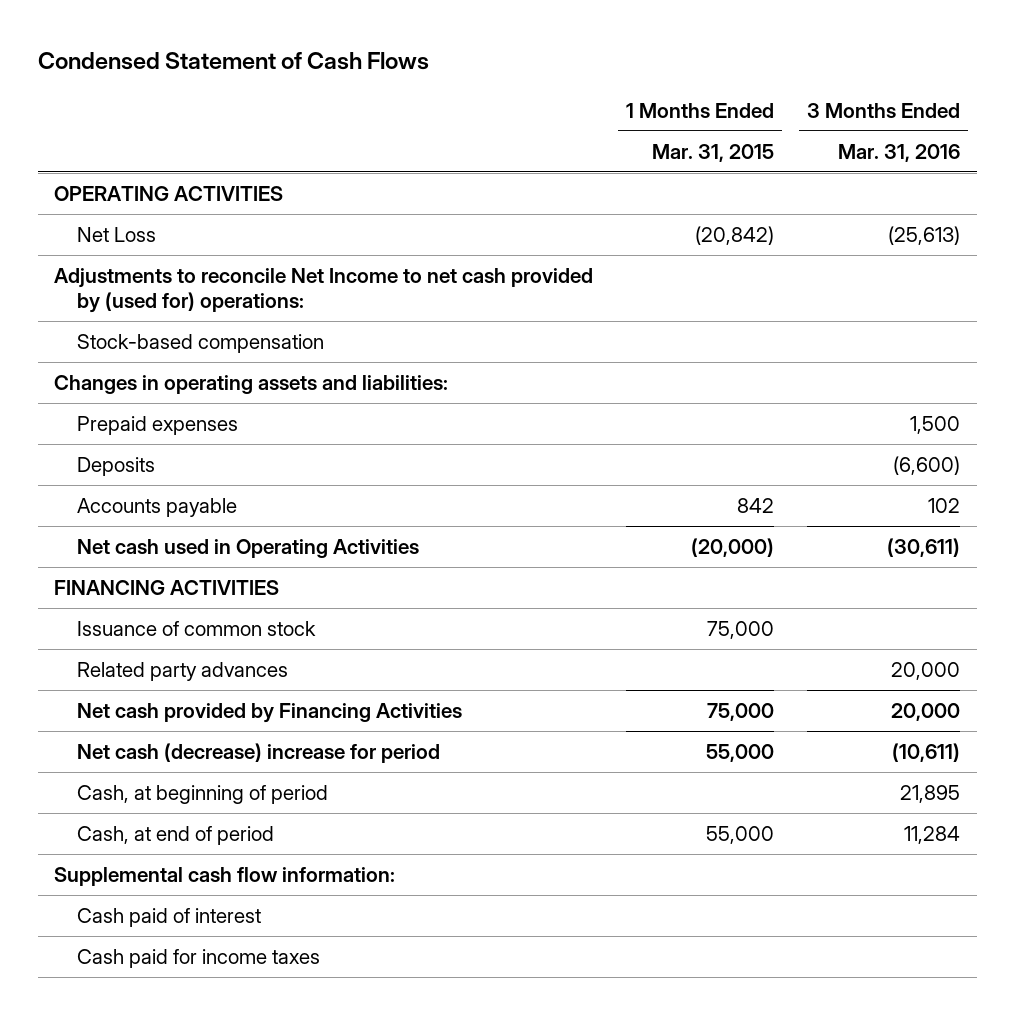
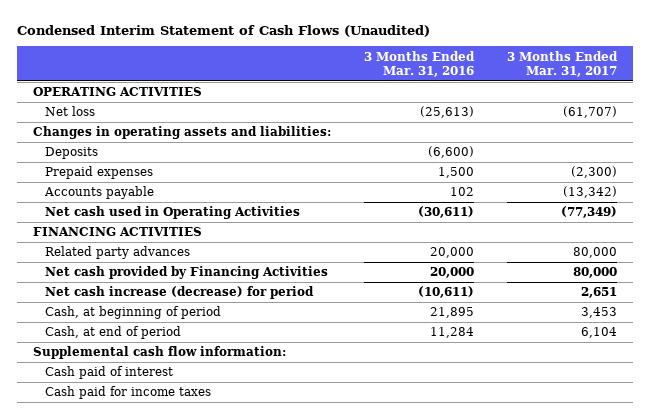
- Condensed Statement of Cash Flows
+ Condensed Interim Statement of Cash Flows (Unaudited)
- | 1 Months Ended Mar. 31, 2015 | 3 Months Ended Mar. 31, 2016
+ | 3 Months Ended Mar. 31, 2016 | 3 Months Ended Mar. 31, 2017
- Net Loss | (20,842) | (25,613)
- Adjustments to reconcile Net Income to net cash provided by (used for) operations:
- Stock-based compensation
+ Net loss | (25,613) | (61,707)
moved down: Prepaid expenses | 1,500 | (2,300)
- Issuance of common stock | 75,000 |
- Net cash (decrease) increase for period | 55,000 | (10,611)
+ Net cash increase (decrease) for period | (10,611) | 2,651

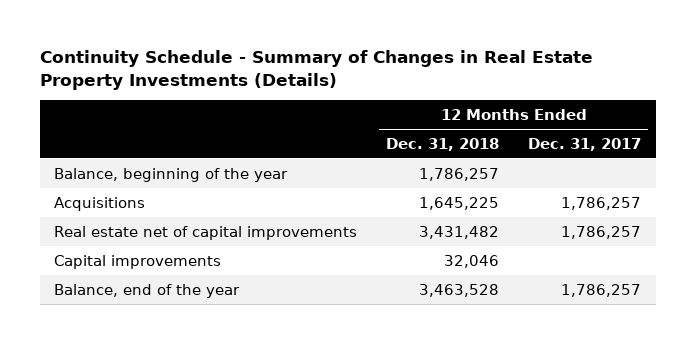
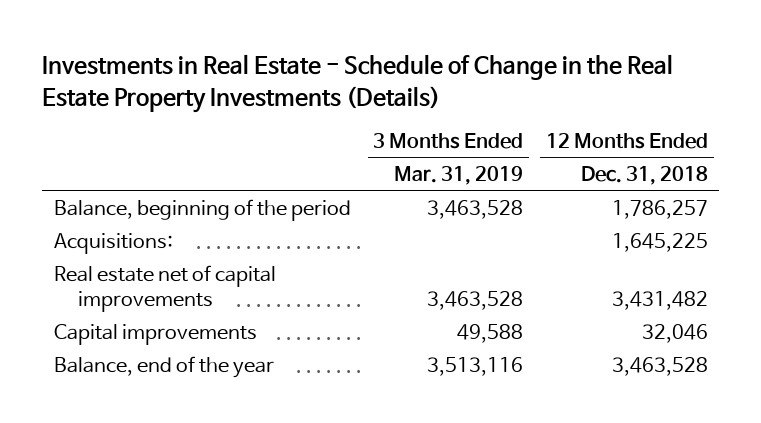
- Continuity Schedule - Summary of Changes in Real Estate Property Investments (Details)
+ Investments in Real Estate - Schedule of Change in the Real Estate Property Investments (Details)
- | 12 Months Ended Dec. 31, 2018 | 12 Months Ended Dec. 31, 2017
+ | 3 Months Ended Mar. 31, 2019 | 12 Months Ended Dec. 31, 2018
- Balance, beginning of the year | 1,786,257 |
- Acquisitions | 1,645,225 | 1,786,257
+ Balance, beginning of the period | 3,463,528 | 1,786,257
+ Acquisitions: | | 1,645,225

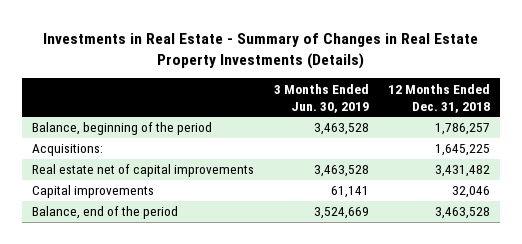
- Investments in Real Estate - Schedule of Change in the Real Estate Property Investments (Details)
+ Investments in Real Estate - Summary of Changes in Real Estate Property Investments (Details)
- | 3 Months Ended Mar. 31, 2019 | 12 Months Ended Dec. 31, 2018
+ | 3 Months Ended Jun. 30, 2019 | 12 Months Ended Dec. 31, 2018
- Balance, end of the year | 3,513,116 | 3,463,528
+ Balance, end of the period | 3,524,669 | 3,463,528

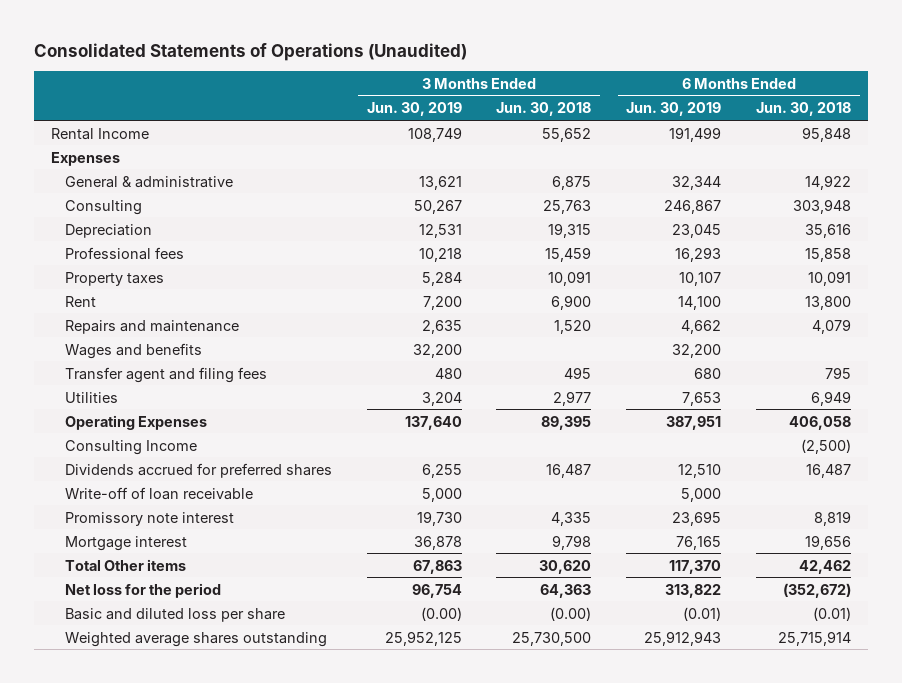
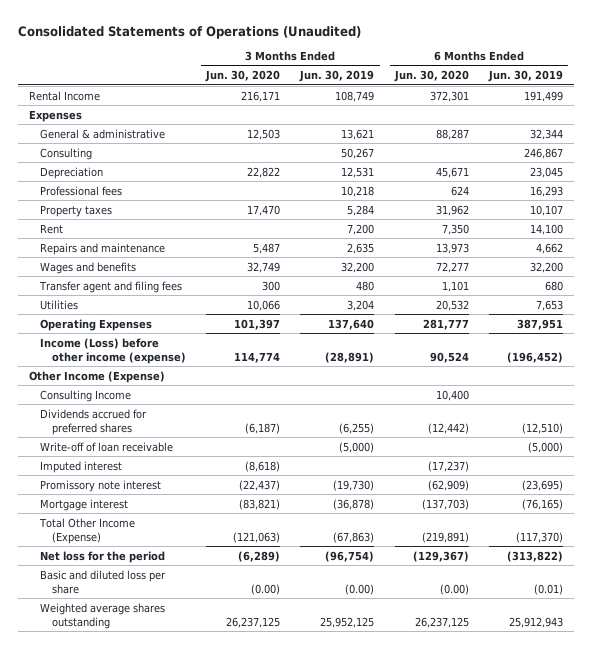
- | 3 Months Ended Jun. 30, 2019 | 3 Months Ended Jun. 30, 2018 | 6 Months Ended Jun. 30, 2019 | 6 Months Ended Jun. 30, 2018
+ | 3 Months Ended Jun. 30, 2020 | 3 Months Ended Jun. 30, 2019 | 6 Months Ended Jun. 30, 2020 | 6 Months Ended Jun. 30, 2019
+ Income (Loss) before other income (expense) | 114,774 | (28,891) | 90,524 | (196,452)
+ Other Income (Expense)
- Dividends accrued for preferred shares | 6,255 | 16,487 | 12,510 | 16,487
- Write-off of loan receivable | 5,000 | | 5,000 |
- Promissory note interest | 19,730 | 4,335 | 23,695 | 8,819
- Mortgage interest | 36,878 | 9,798 | 76,165 | 19,656
- Total Other items | 67,863 | 30,620 | 117,370 | 42,462
- Net loss for the period | 96,754 | 64,363 | 313,822 | (352,672)
+ Dividends accrued for preferred shares | (6,187) | (6,255) | (12,442) | (12,510)
+ Write-off of loan receivable | | (5,000) | | (5,000)
+ Imputed interest | (8,618) | | (17,237) |
+ Promissory note interest | (22,437) | (19,730) | (62,909) | (23,695)
+ Mortgage interest | (83,821) | (36,878) | (137,703) | (76,165)
+ Total Other Income (Expense) | (121,063) | (67,863) | (219,891) | (117,370)
+ Net loss for the period | (6,289) | (96,754) | (129,367) | (313,822)

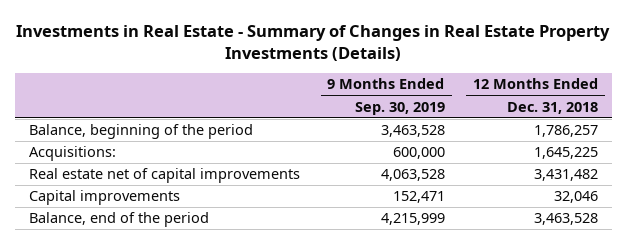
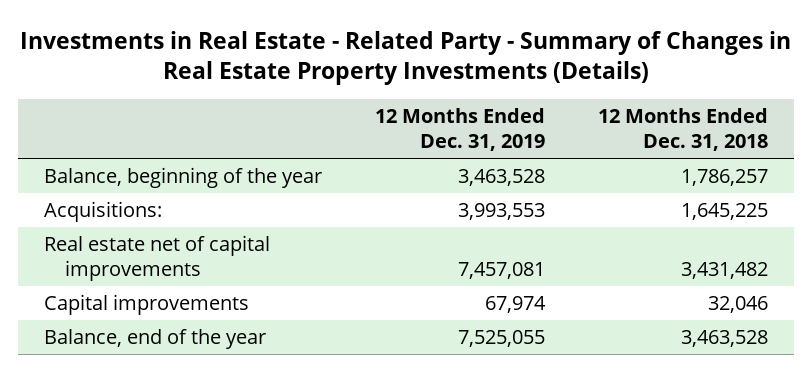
- Investments in Real Estate - Summary of Changes in Real Estate Property Investments (Details)
+ Investments in Real Estate - Related Party - Summary of Changes in Real Estate Property Investments (Details)
- | 9 Months Ended Sep. 30, 2019 | 12 Months Ended Dec. 31, 2018
+ | 12 Months Ended Dec. 31, 2019 | 12 Months Ended Dec. 31, 2018
- Balance, beginning of the period | 3,463,528 | 1,786,257
+ Balance, beginning of the year | 3,463,528 | 1,786,257
- Balance, end of the period | 4,215,999 | 3,463,528
+ Balance, end of the year | 7,525,055 | 3,463,528

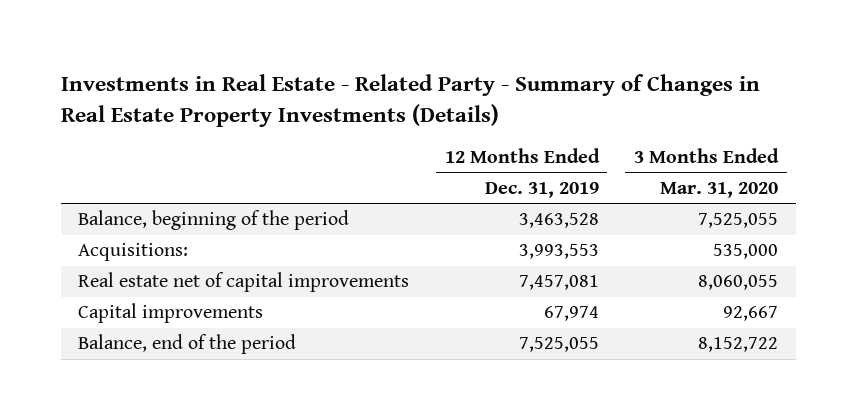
- | 12 Months Ended Dec. 31, 2019 | 12 Months Ended Dec. 31, 2018
+ | 12 Months Ended Dec. 31, 2019 | 3 Months Ended Mar. 31, 2020
- Balance, beginning of the year | 3,463,528 | 1,786,257
+ Balance, beginning of the period | 3,463,528 | 7,525,055
- Balance, end of the year | 7,525,055 | 3,463,528
+ Balance, end of the period | 7,525,055 | 8,152,722

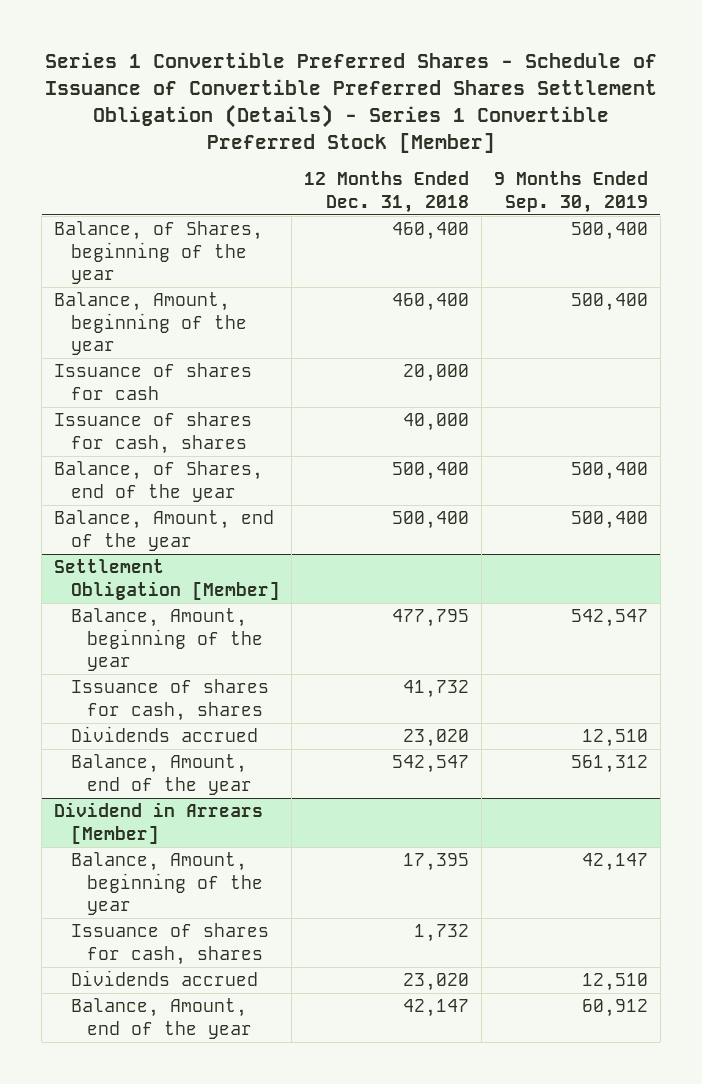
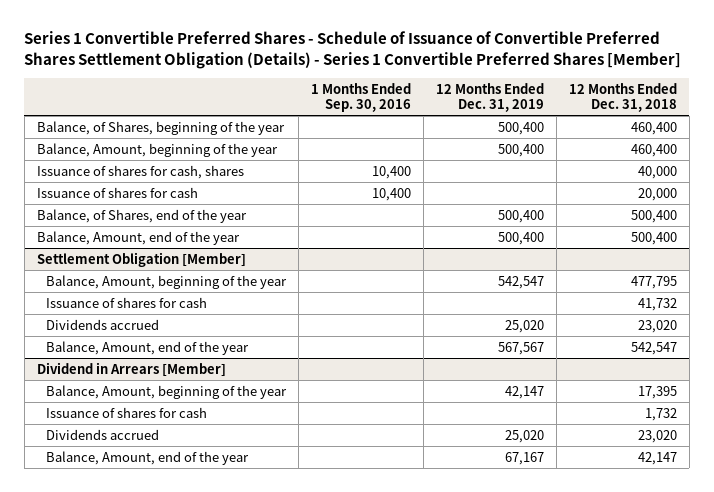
- Series 1 Convertible Preferred Shares - Schedule of Issuance of Convertible Preferred Shares Settlement Obligation (Details) - Series 1 Convertible Preferred Stock [Member]
+ Series 1 Convertible Preferred Shares - Schedule of Issuance of Convertible Preferred Shares Settlement Obligation (Details) - Series 1 Convertible Preferred Shares [Member]
- | 12 Months Ended Dec. 31, 2018 | 9 Months Ended Sep. 30, 2019
+ | 1 Months Ended Sep. 30, 2016 | 12 Months Ended Dec. 31, 2019 | 12 Months Ended Dec. 31, 2018
moved down: Issuance of shares for cash | 10,400 | | 20,000
@ Settlement Obligation [Member]
- Issuance of shares for cash, shares | 41,732 |
+ Issuance of shares for cash | | | 41,732
@ Dividend in Arrears [Member]
- Issuance of shares for cash, shares | 1,732 |
+ Issuance of shares for cash | | | 1,732

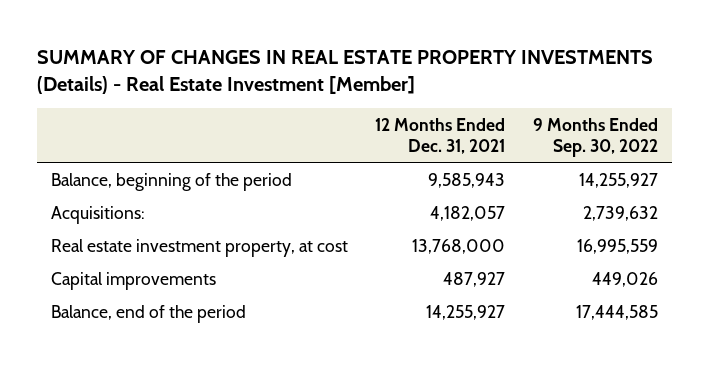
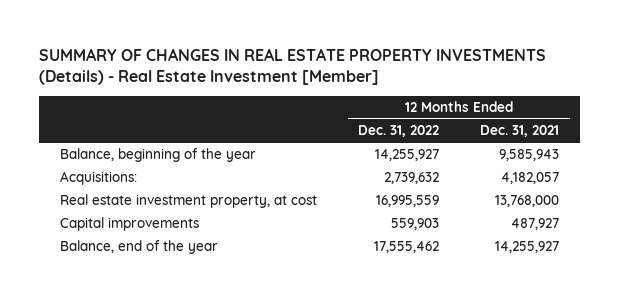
- | 12 Months Ended Dec. 31, 2021 | 9 Months Ended Sep. 30, 2022
+ | 12 Months Ended Dec. 31, 2022 | 12 Months Ended Dec. 31, 2021
- Balance, beginning of the period | 9,585,943 | 14,255,927
+ Balance, beginning of the year | 14,255,927 | 9,585,943
- Balance, end of the period | 14,255,927 | 17,444,585
+ Balance, end of the year | 17,555,462 | 14,255,927

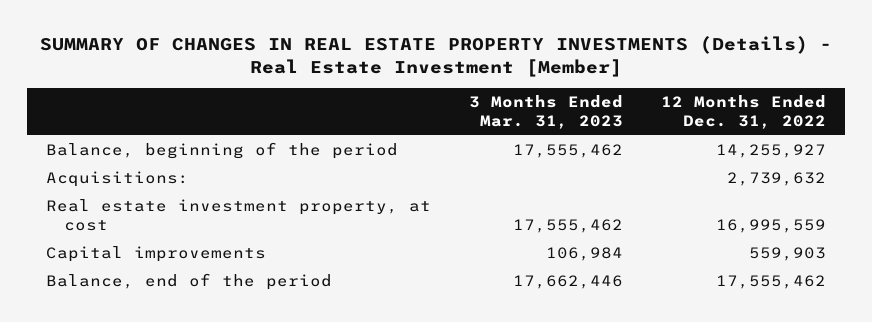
- | 12 Months Ended Dec. 31, 2022 | 12 Months Ended Dec. 31, 2021
+ | 3 Months Ended Mar. 31, 2023 | 12 Months Ended Dec. 31, 2022
- Balance, beginning of the year | 14,255,927 | 9,585,943
+ Balance, beginning of the period | 17,555,462 | 14,255,927
- Balance, end of the year | 17,555,462 | 14,255,927
+ Balance, end of the period | 17,662,446 | 17,555,462

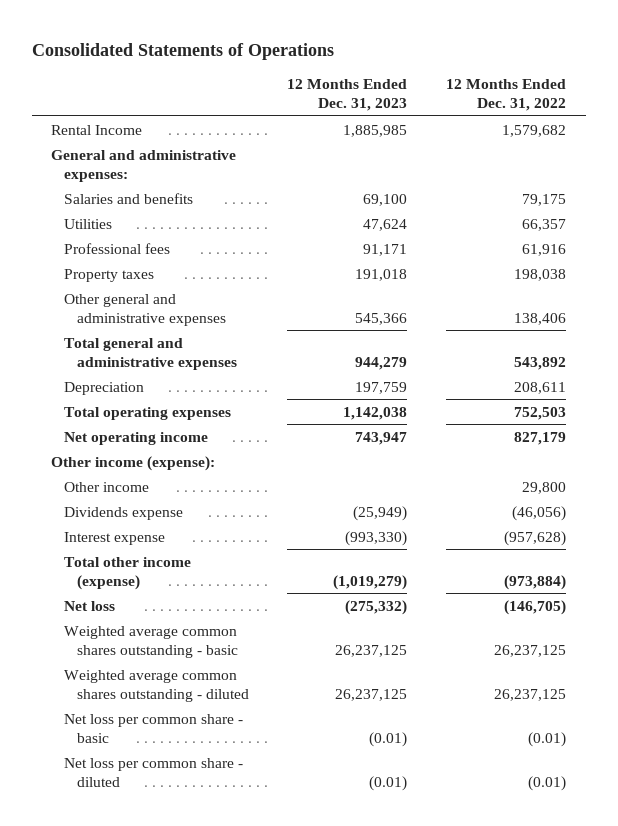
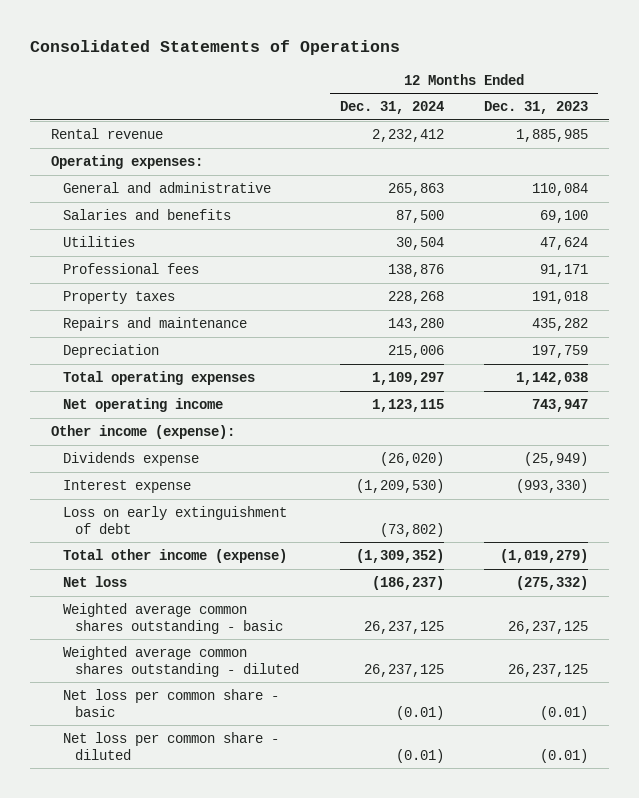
- | 12 Months Ended Dec. 31, 2023 | 12 Months Ended Dec. 31, 2022
+ | 12 Months Ended Dec. 31, 2024 | 12 Months Ended Dec. 31, 2023
- Rental Income | 1,885,985 | 1,579,682
- General and administrative expenses:
+ Rental revenue | 2,232,412 | 1,885,985
+ Operating expenses:
+ General and administrative | 265,863 | 110,084
- Other general and administrative expenses | 545,366 | 138,406
- Total general and administrative expenses | 944,279 | 543,892
+ Repairs and maintenance | 143,280 | 435,282
- Other income | | 29,800
+ Loss on early extinguishment of debt | (73,802) |

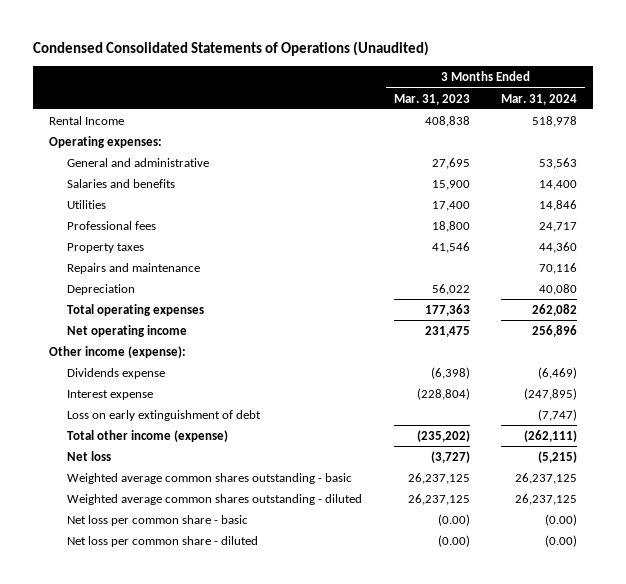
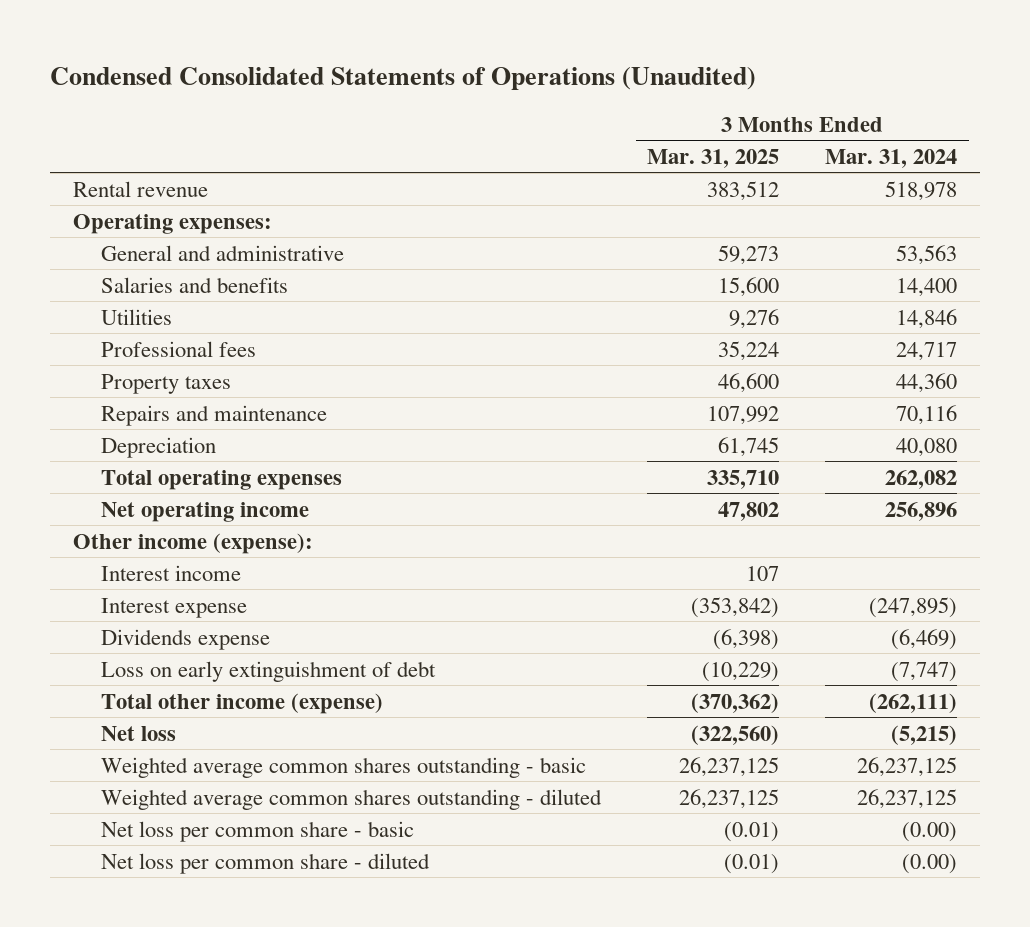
- | 3 Months Ended Mar. 31, 2023 | 3 Months Ended Mar. 31, 2024
+ | 3 Months Ended Mar. 31, 2025 | 3 Months Ended Mar. 31, 2024
- Rental Income | 408,838 | 518,978
+ Rental revenue | 383,512 | 518,978
+ Interest income | 107 |
moved down: Dividends expense | (6,398) | (6,469)

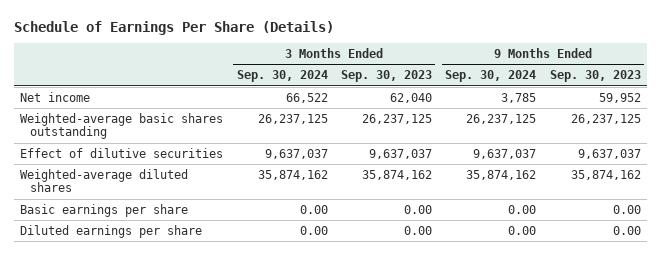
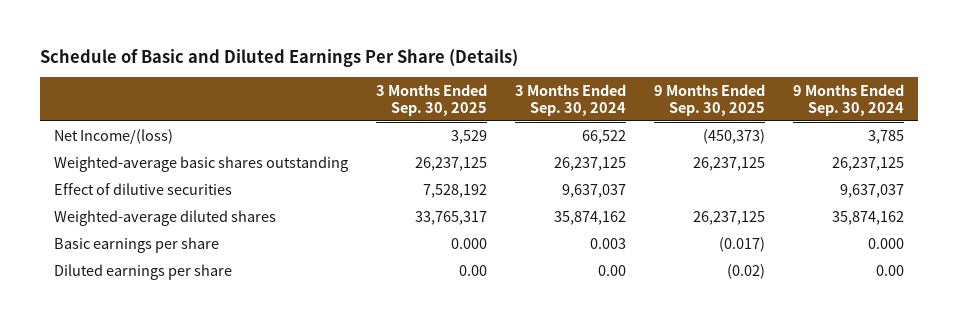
- Schedule of Earnings Per Share (Details)
+ Schedule of Basic and Diluted Earnings Per Share (Details)
- | 3 Months Ended Sep. 30, 2024 | 3 Months Ended Sep. 30, 2023 | 9 Months Ended Sep. 30, 2024 | 9 Months Ended Sep. 30, 2023
+ | 3 Months Ended Sep. 30, 2025 | 3 Months Ended Sep. 30, 2024 | 9 Months Ended Sep. 30, 2025 | 9 Months Ended Sep. 30, 2024
- Net income | 66,522 | 62,040 | 3,785 | 59,952
+ Net Income/(loss) | 3,529 | 66,522 | (450,373) | 3,785
- Basic earnings per share | 0.00 | 0.00 | 0.00 | 0.00
+ Basic earnings per share | 0.000 | 0.003 | (0.017) | 0.000

